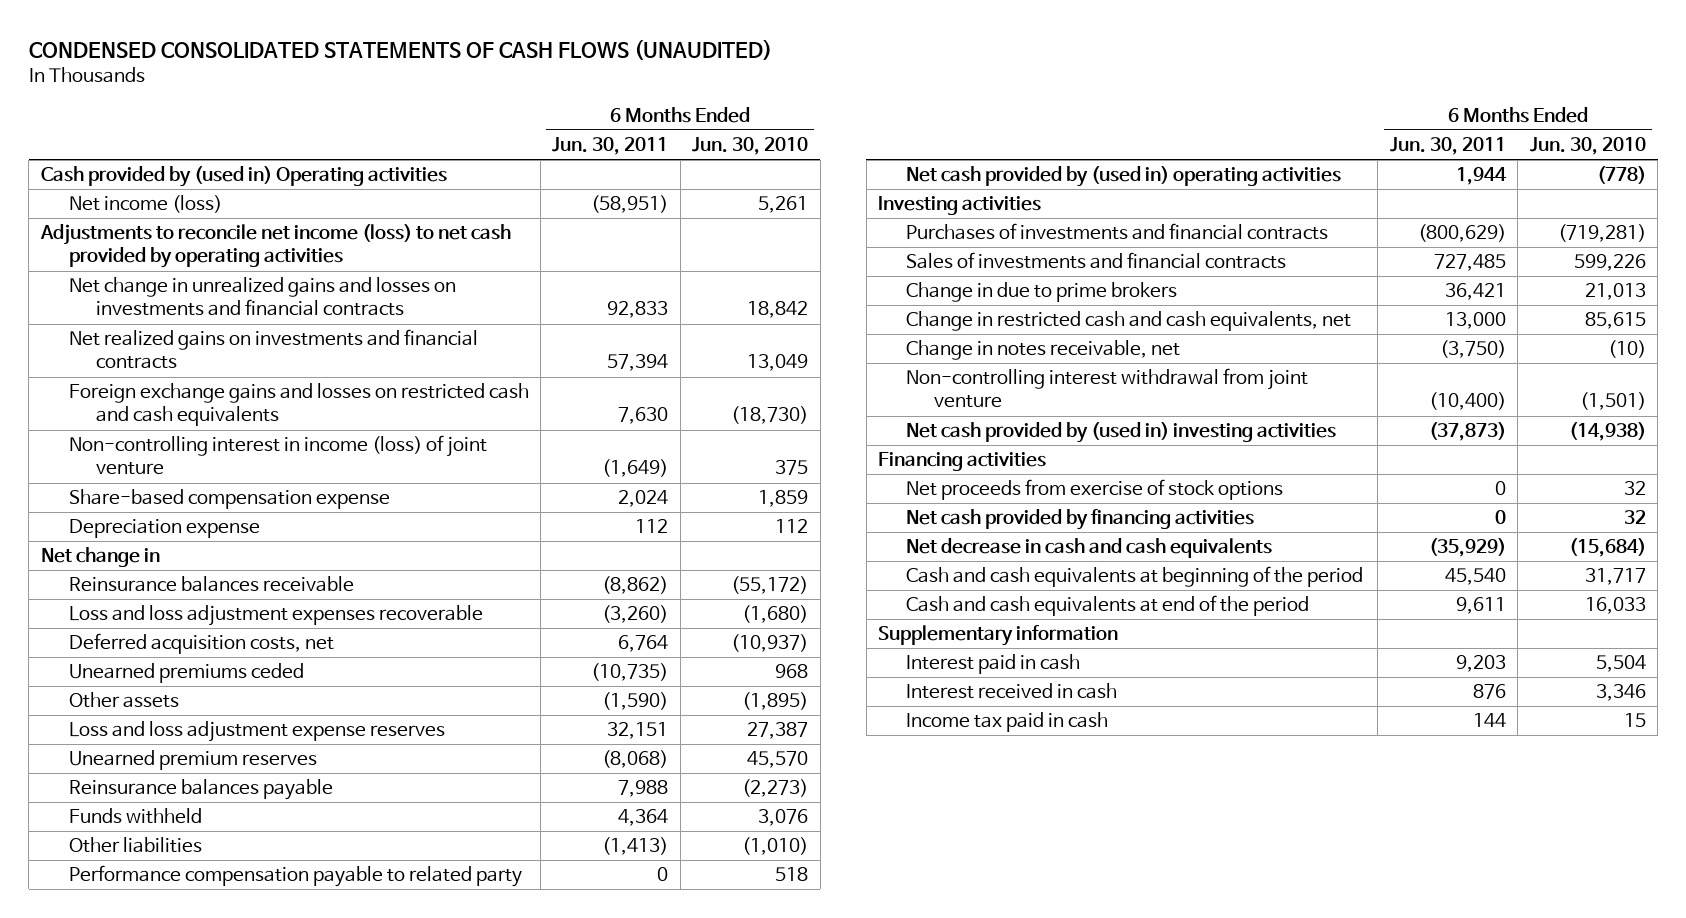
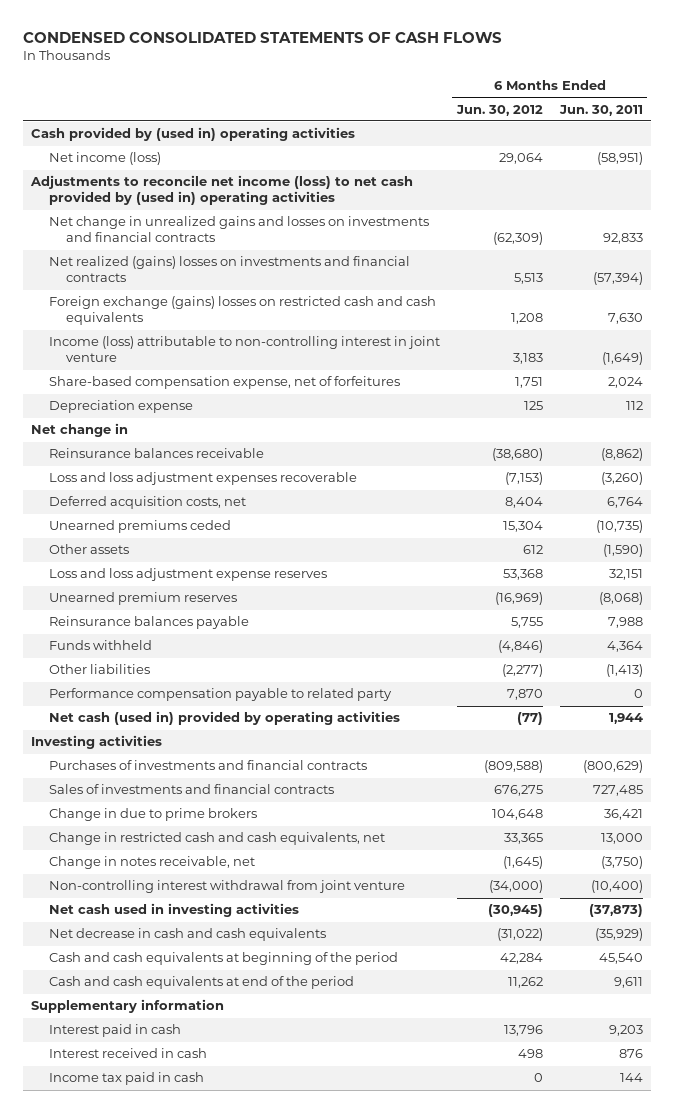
- CONDENSED CONSOLIDATED STATEMENTS OF CASH FLOWS (UNAUDITED)
+ CONDENSED CONSOLIDATED STATEMENTS OF CASH FLOWS
- | 6 Months Ended Jun. 30, 2011 | 6 Months Ended Jun. 30, 2010
+ | 6 Months Ended Jun. 30, 2012 | 6 Months Ended Jun. 30, 2011
- Cash provided by (used in) Operating activities
+ Cash provided by (used in) operating activities
- Adjustments to reconcile net income (loss) to net cash provided by operating activities
+ Adjustments to reconcile net income (loss) to net cash provided by (used in) operating activities
- Net realized gains on investments and financial contracts | 57,394 | 13,049
- Foreign exchange gains and losses on restricted cash and cash equivalents | 7,630 | (18,730)
- Non-controlling interest in income (loss) of joint venture | (1,649) | 375
- Share-based compensation expense | 2,024 | 1,859
+ Net realized (gains) losses on investments and financial contracts | 5,513 | (57,394)
+ Foreign exchange (gains) losses on restricted cash and cash equivalents | 1,208 | 7,630
+ Income (loss) attributable to non-controlling interest in joint venture | 3,183 | (1,649)
+ Share-based compensation expense, net of forfeitures | 1,751 | 2,024
- Net cash provided by (used in) operating activities | 1,944 | (778)
+ Net cash (used in) provided by operating activities | (77) | 1,944
- Net cash provided by (used in) investing activities | (37,873) | (14,938)
- Financing activities
- Net proceeds from exercise of stock options | 0 | 32
- Net cash provided by financing activities | 0 | 32
+ Net cash used in investing activities | (30,945) | (37,873)

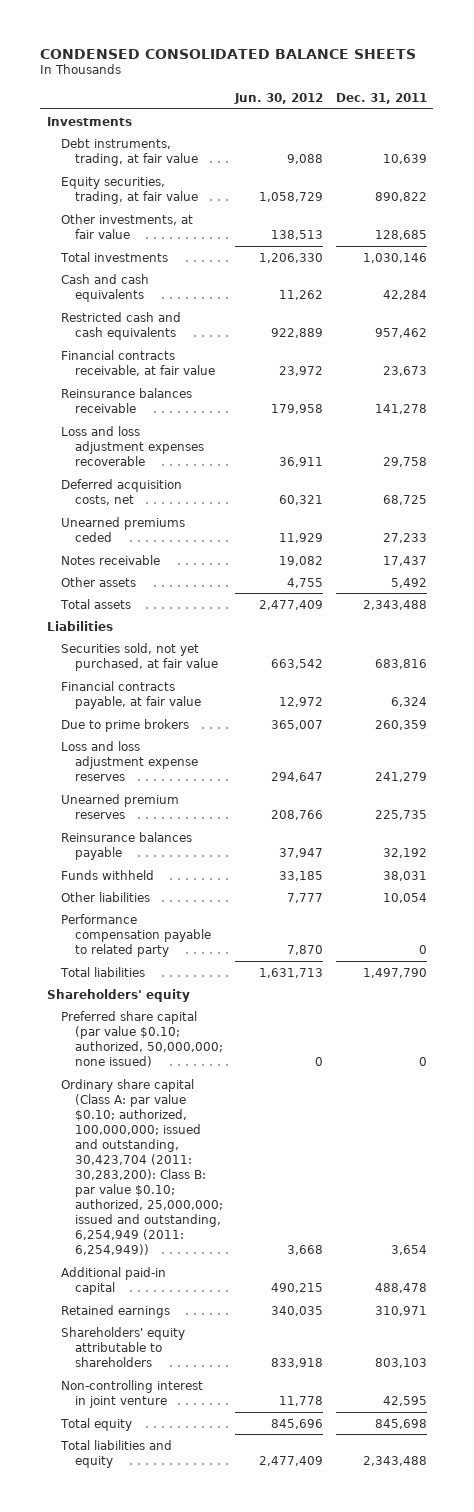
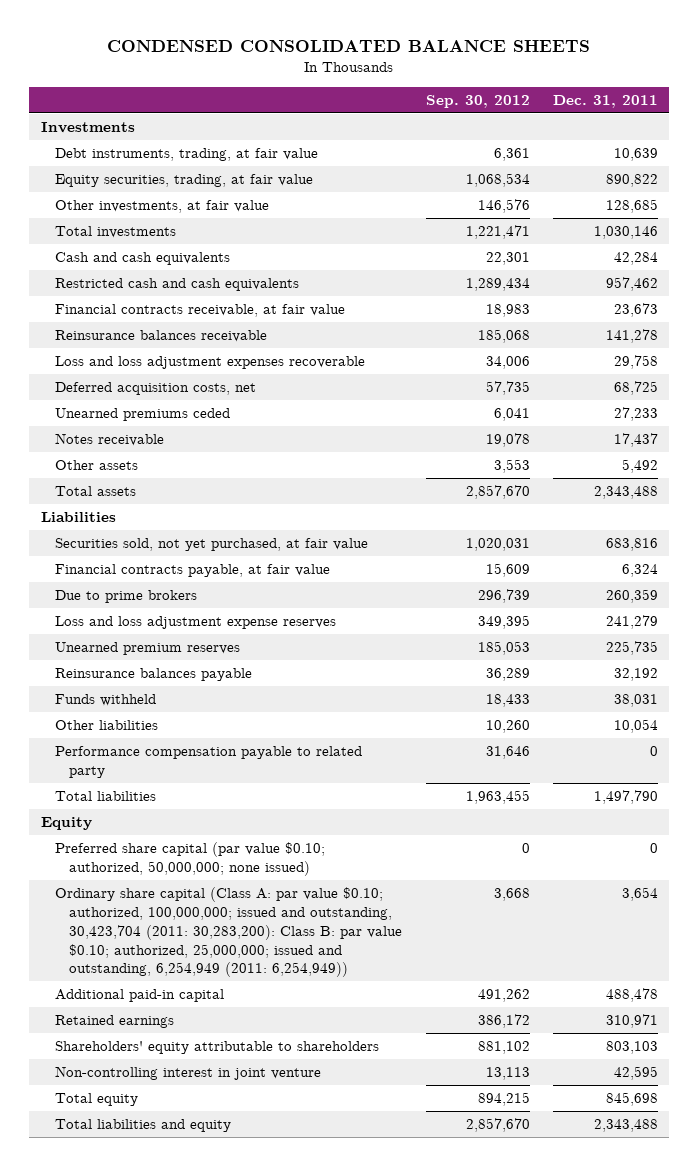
- | Jun. 30, 2012 | Dec. 31, 2011
+ | Sep. 30, 2012 | Dec. 31, 2011
- Shareholders' equity
+ Equity

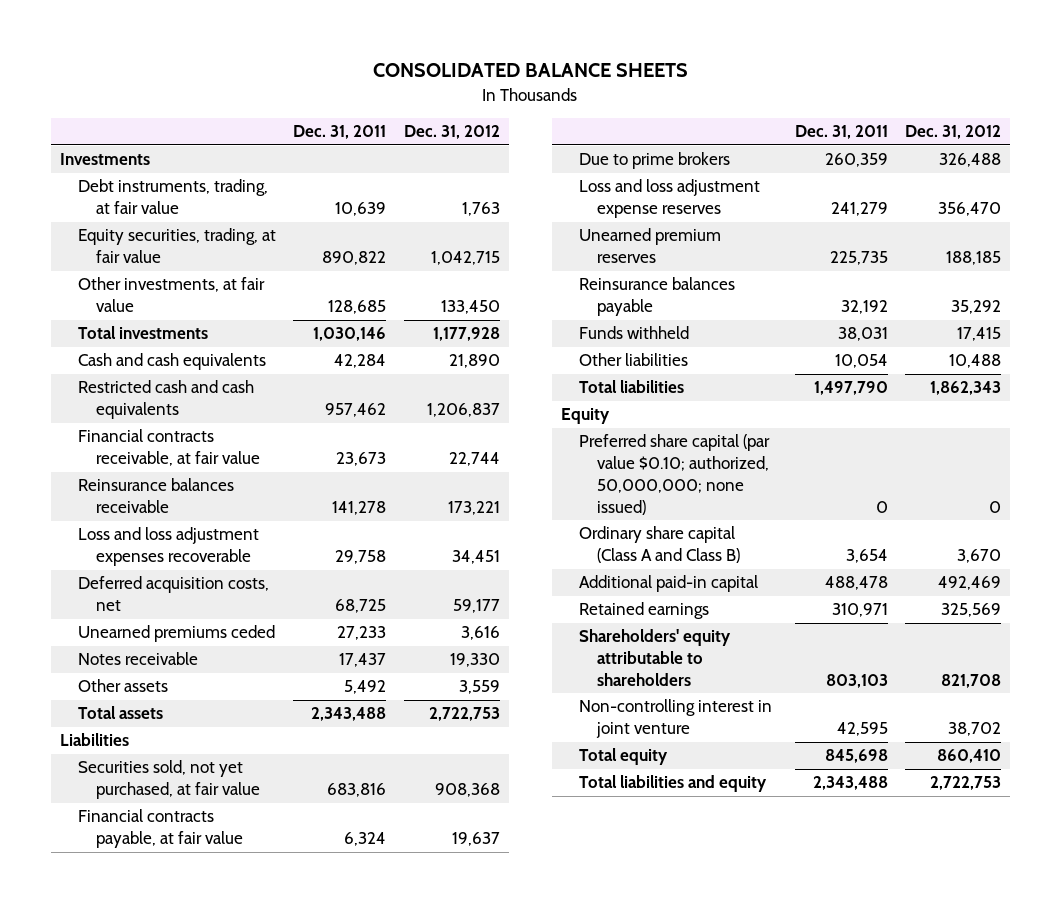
- CONDENSED CONSOLIDATED BALANCE SHEETS
+ CONSOLIDATED BALANCE SHEETS
- | Sep. 30, 2012 | Dec. 31, 2011
+ | Dec. 31, 2011 | Dec. 31, 2012
- Performance compensation payable to related party | 31,646 | 0
- Ordinary share capital (Class A: par value $0.10; authorized, 100,000,000; issued and outstanding, 30,423,704 (2011: 30,283,200): Class B: par value $0.10; authorized, 25,000,000; issued and outstanding, 6,254,949 (2011: 6,254,949)) | 3,668 | 3,654
+ Ordinary share capital (Class A and Class B) | 3,654 | 3,670

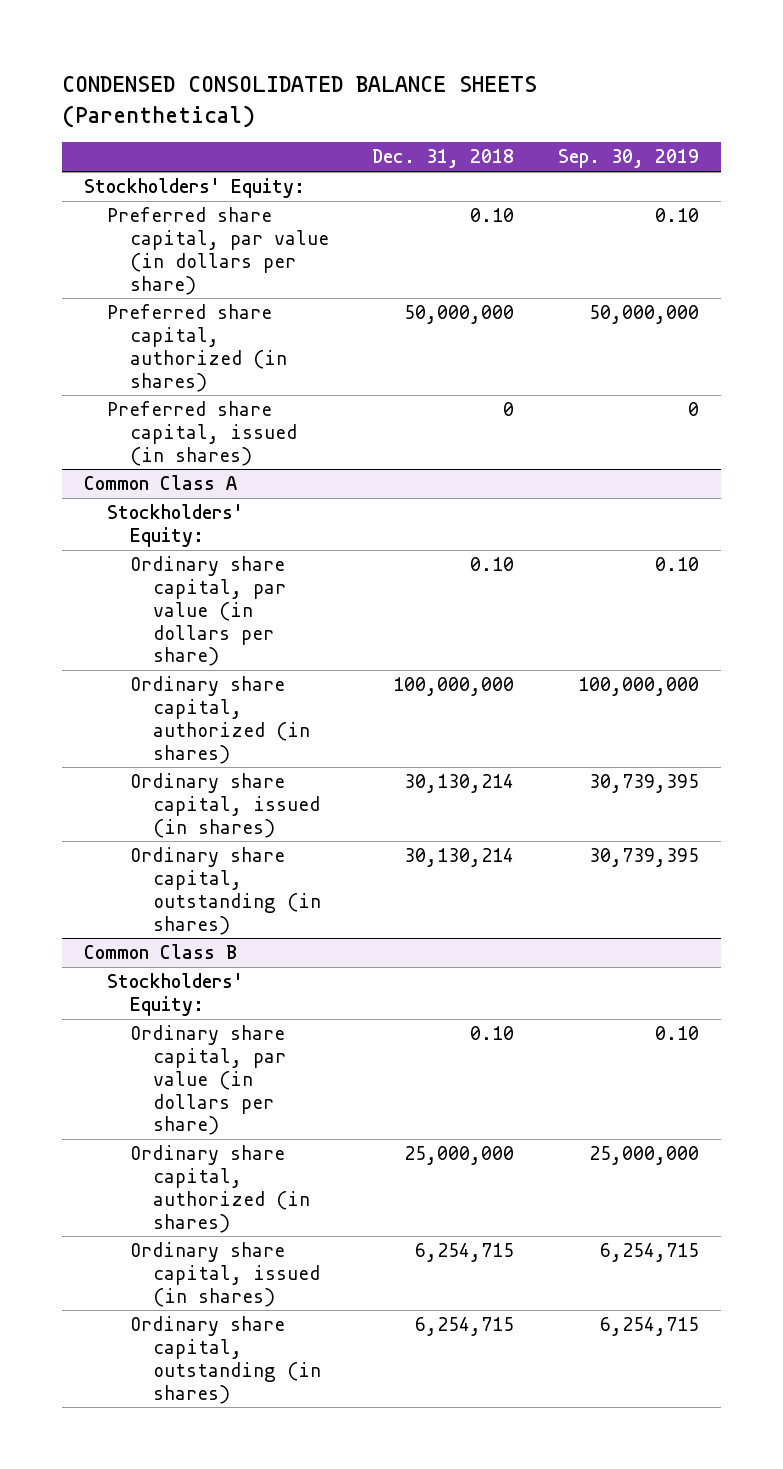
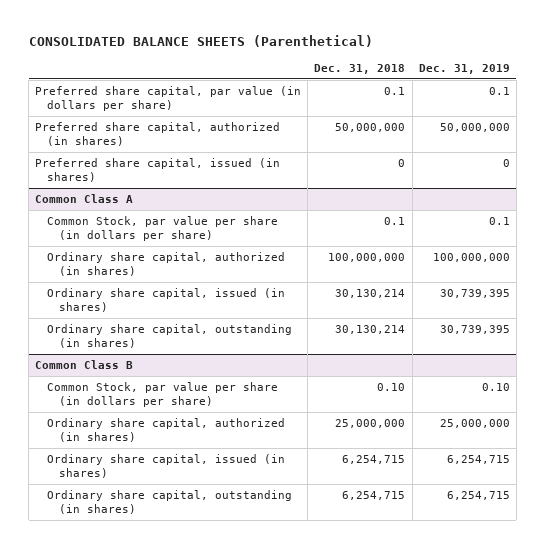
- CONDENSED CONSOLIDATED BALANCE SHEETS (Parenthetical)
+ CONSOLIDATED BALANCE SHEETS (Parenthetical)
- | Dec. 31, 2018 | Sep. 30, 2019
+ | Dec. 31, 2018 | Dec. 31, 2019
- Stockholders' Equity:
- Preferred share capital, par value (in dollars per share) | 0.10 | 0.10
+ Preferred share capital, par value (in dollars per share) | 0.1 | 0.1
@ Common Class A
- Stockholders' Equity:
- Ordinary share capital, par value (in dollars per share) | 0.10 | 0.10
+ Common Stock, par value per share (in dollars per share) | 0.1 | 0.1
@ Common Class B
- Stockholders' Equity:
- Ordinary share capital, par value (in dollars per share) | 0.10 | 0.10
+ Common Stock, par value per share (in dollars per share) | 0.10 | 0.10

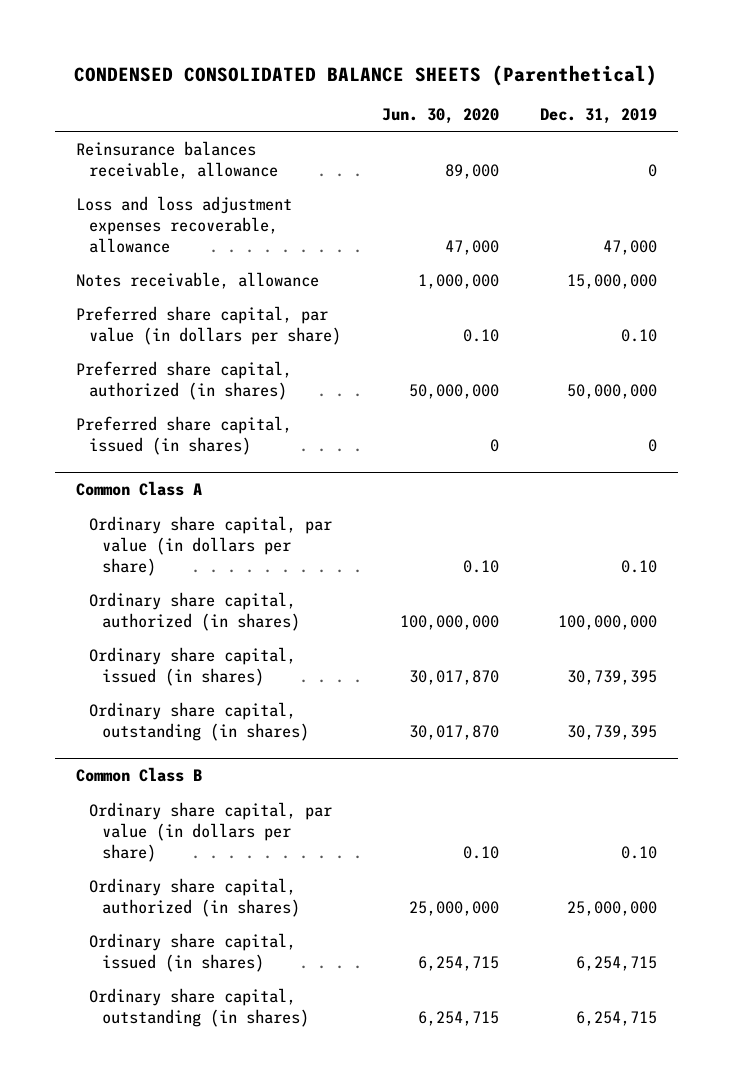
- CONSOLIDATED BALANCE SHEETS (Parenthetical)
+ CONDENSED CONSOLIDATED BALANCE SHEETS (Parenthetical)
- | Dec. 31, 2018 | Dec. 31, 2019
+ | Jun. 30, 2020 | Dec. 31, 2019
- Preferred share capital, par value (in dollars per share) | 0.1 | 0.1
+ Reinsurance balances receivable, allowance | 89,000 | 0
+ Loss and loss adjustment expenses recoverable, allowance | 47,000 | 47,000
+ Notes receivable, allowance | 1,000,000 | 15,000,000
+ Preferred share capital, par value (in dollars per share) | 0.10 | 0.10
@ Common Class A
- Common Stock, par value per share (in dollars per share) | 0.1 | 0.1
+ Ordinary share capital, par value (in dollars per share) | 0.10 | 0.10
@ Common Class B
- Common Stock, par value per share (in dollars per share) | 0.10 | 0.10
+ Ordinary share capital, par value (in dollars per share) | 0.10 | 0.10

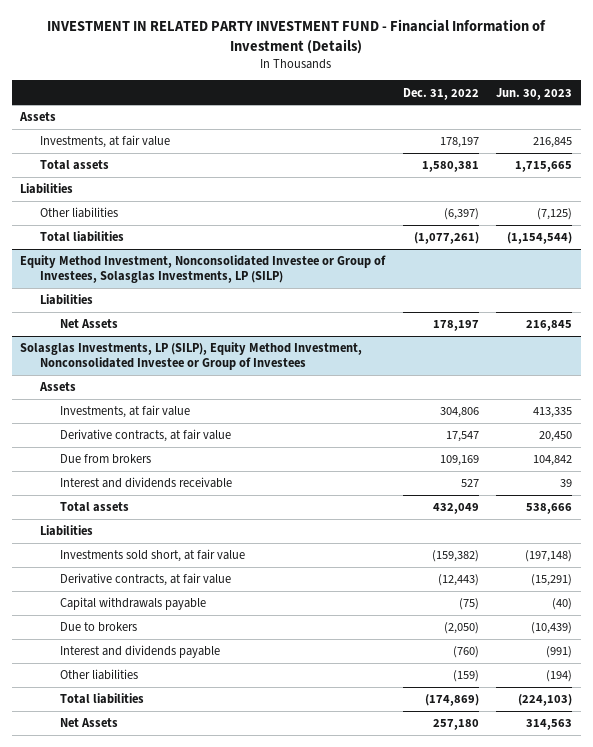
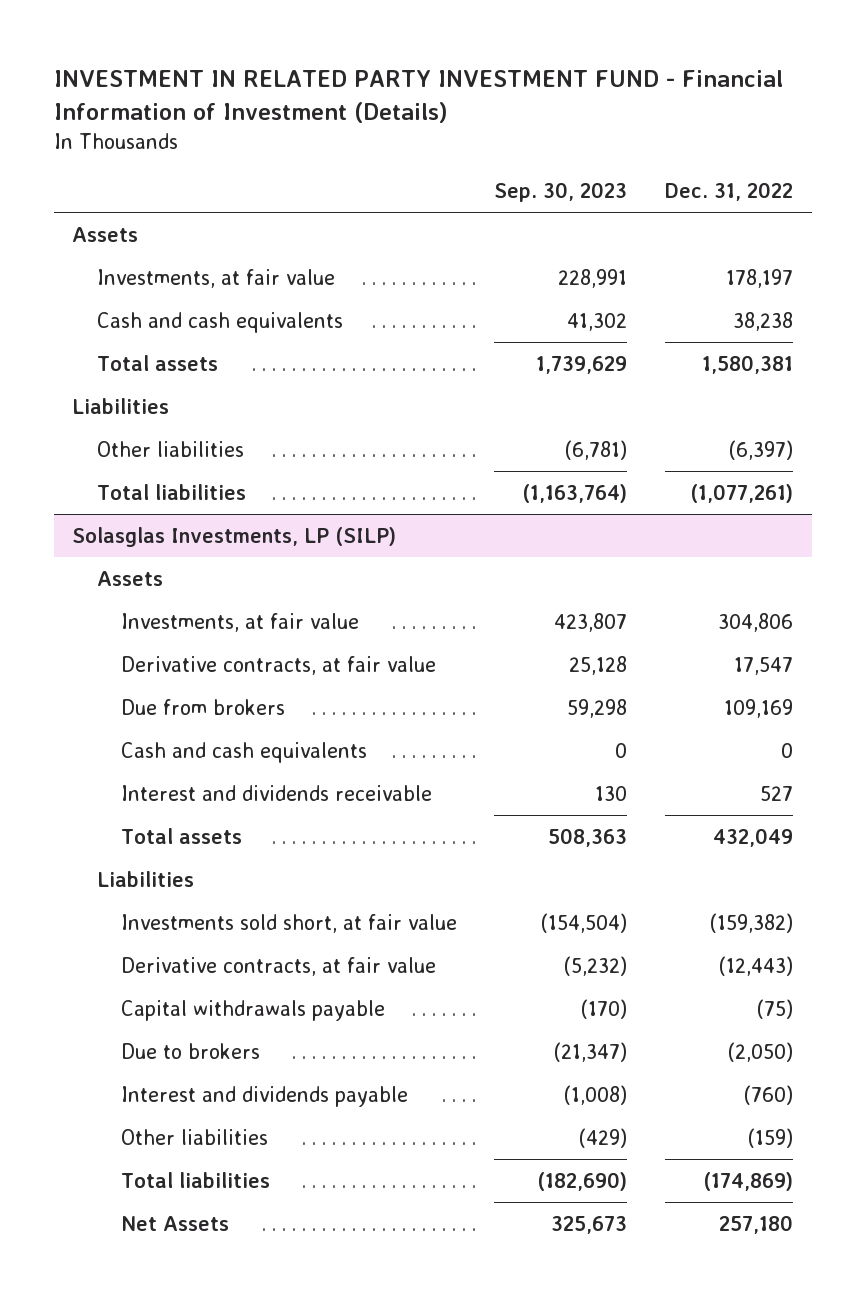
- | Dec. 31, 2022 | Jun. 30, 2023
+ | Sep. 30, 2023 | Dec. 31, 2022
+ Cash and cash equivalents | 41,302 | 38,238
- Equity Method Investment, Nonconsolidated Investee or Group of Investees, Solasglas Investments, LP (SILP)
- Liabilities
- Net Assets | 178,197 | 216,845
- Solasglas Investments, LP (SILP), Equity Method Investment, Nonconsolidated Investee or Group of Investees
+ Solasglas Investments, LP (SILP)
+ Cash and cash equivalents | 0 | 0

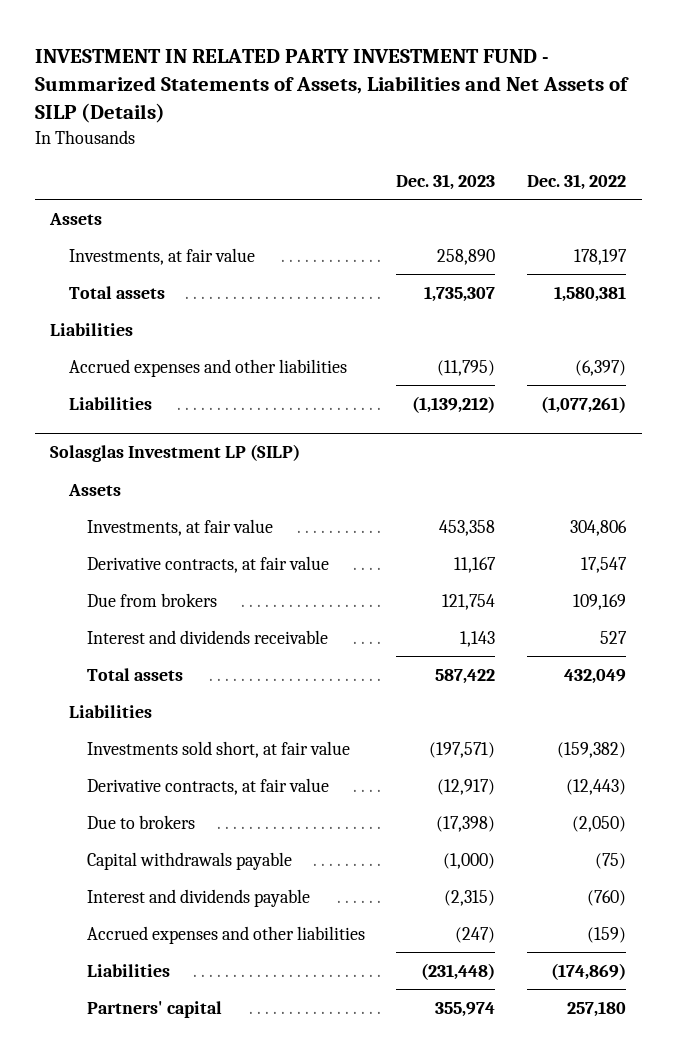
- INVESTMENT IN RELATED PARTY INVESTMENT FUND - Financial Information of Investment (Details)
+ INVESTMENT IN RELATED PARTY INVESTMENT FUND - Summarized Statements of Assets, Liabilities and Net Assets of SILP (Details)
- | Sep. 30, 2023 | Dec. 31, 2022
+ | Dec. 31, 2023 | Dec. 31, 2022
- Cash and cash equivalents | 41,302 | 38,238
- Other liabilities | (6,781) | (6,397)
- Total liabilities | (1,163,764) | (1,077,261)
- Solasglas Investments, LP (SILP)
+ Accrued expenses and other liabilities | (11,795) | (6,397)
+ Liabilities | (1,139,212) | (1,077,261)
+ Solasglas Investment LP (SILP)
- Cash and cash equivalents | 0 | 0
- Capital withdrawals payable | (170) | (75)
+ Capital withdrawals payable | (1,000) | (75)
- Other liabilities | (429) | (159)
- Total liabilities | (182,690) | (174,869)
- Net Assets | 325,673 | 257,180
+ Accrued expenses and other liabilities | (247) | (159)
+ Liabilities | (231,448) | (174,869)
+ Partners' capital | 355,974 | 257,180

